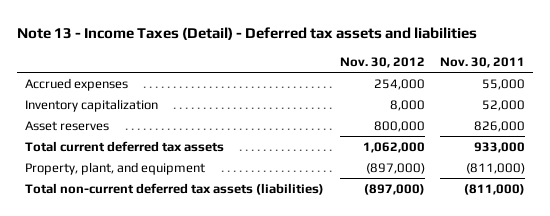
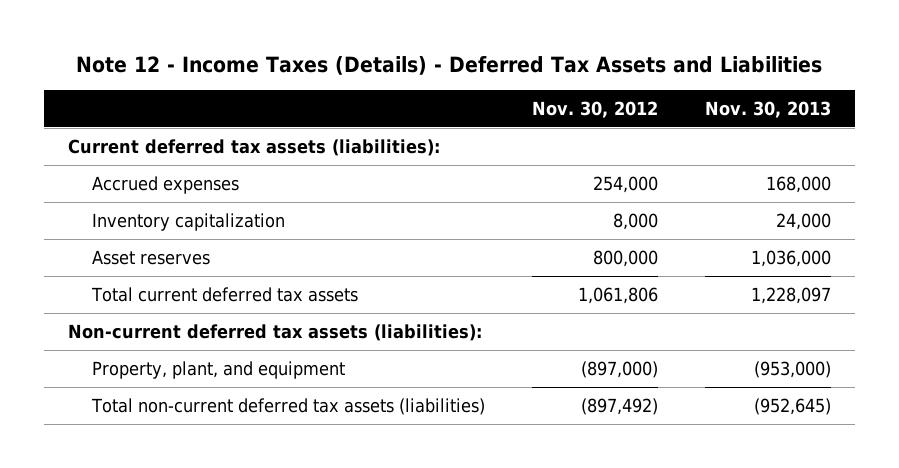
- Note 13 - Income Taxes (Detail) - Deferred tax assets and liabilities
+ Note 12 - Income Taxes (Details) - Deferred Tax Assets and Liabilities
- | Nov. 30, 2012 | Nov. 30, 2011
+ | Nov. 30, 2012 | Nov. 30, 2013
+ Current deferred tax assets (liabilities):
- Total current deferred tax assets | 1,062,000 | 933,000
+ Total current deferred tax assets | 1,061,806 | 1,228,097
+ Non-current deferred tax assets (liabilities):
- Total non-current deferred tax assets (liabilities) | (897,000) | (811,000)
+ Total non-current deferred tax assets (liabilities) | (897,492) | (952,645)

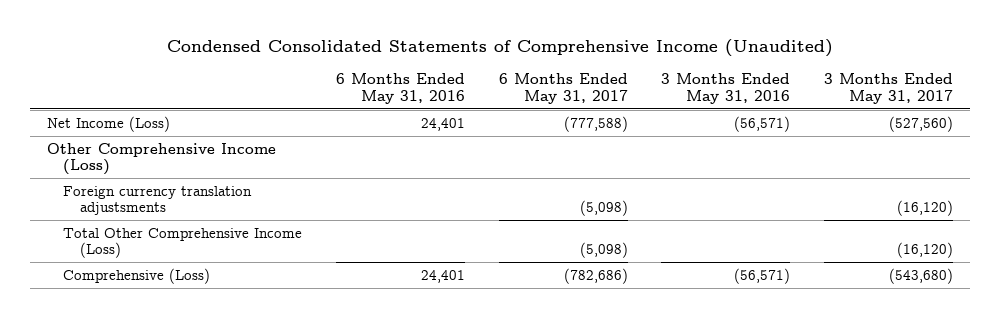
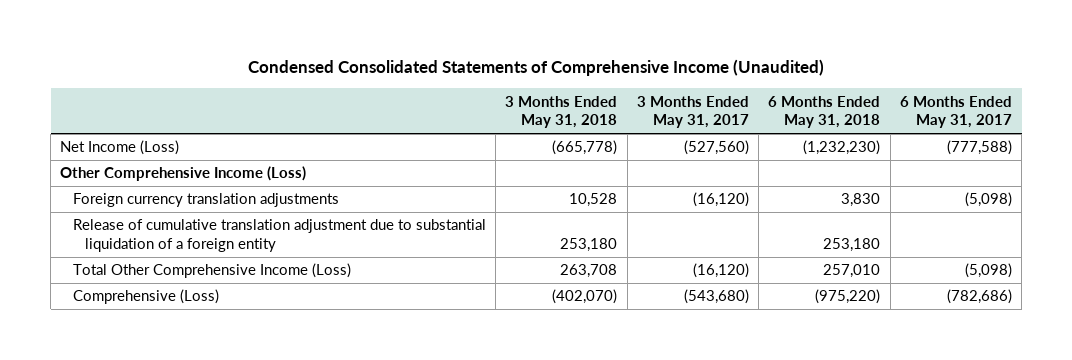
- | 6 Months Ended May 31, 2016 | 6 Months Ended May 31, 2017 | 3 Months Ended May 31, 2016 | 3 Months Ended May 31, 2017
+ | 3 Months Ended May 31, 2018 | 3 Months Ended May 31, 2017 | 6 Months Ended May 31, 2018 | 6 Months Ended May 31, 2017
- Foreign currency translation adjustsments | | (5,098) | | (16,120)
+ Foreign currency translation adjustments | 10,528 | (16,120) | 3,830 | (5,098)
+ Release of cumulative translation adjustment due to substantial liquidation of a foreign entity | 253,180 | | 253,180 |

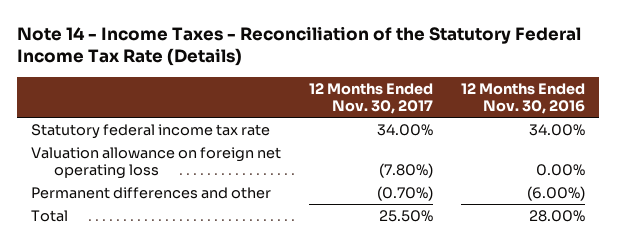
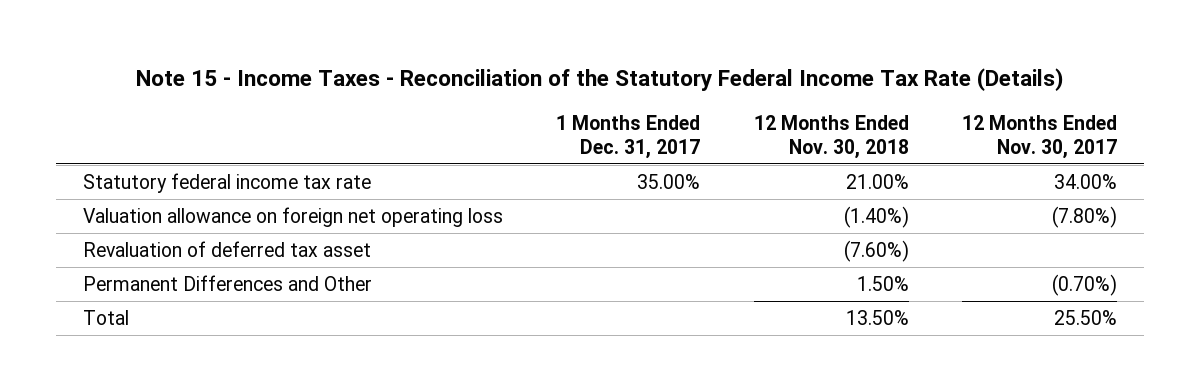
- Note 14 - Income Taxes - Reconciliation of the Statutory Federal Income Tax Rate (Details)
+ Note 15 - Income Taxes - Reconciliation of the Statutory Federal Income Tax Rate (Details)
- | 12 Months Ended Nov. 30, 2017 | 12 Months Ended Nov. 30, 2016
+ | 1 Months Ended Dec. 31, 2017 | 12 Months Ended Nov. 30, 2018 | 12 Months Ended Nov. 30, 2017
- Permanent differences and other | (0.70%) | (6.00%)
+ Revaluation of deferred tax asset | | (7.60%) |
+ Permanent Differences and Other | | 1.50% | (0.70%)

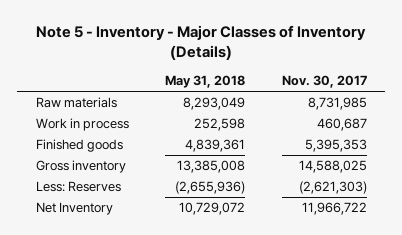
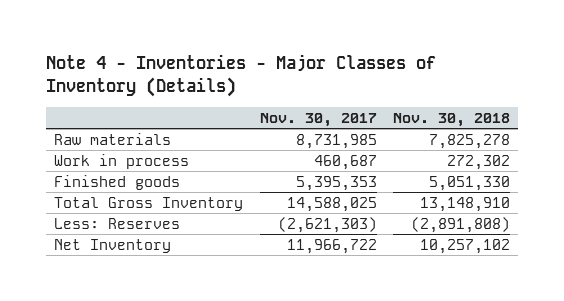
- Note 5 - Inventory - Major Classes of Inventory (Details)
+ Note 4 - Inventories - Major Classes of Inventory (Details)
- | May 31, 2018 | Nov. 30, 2017
+ | Nov. 30, 2017 | Nov. 30, 2018
- Gross inventory | 13,385,008 | 14,588,025
+ Total Gross Inventory | 14,588,025 | 13,148,910

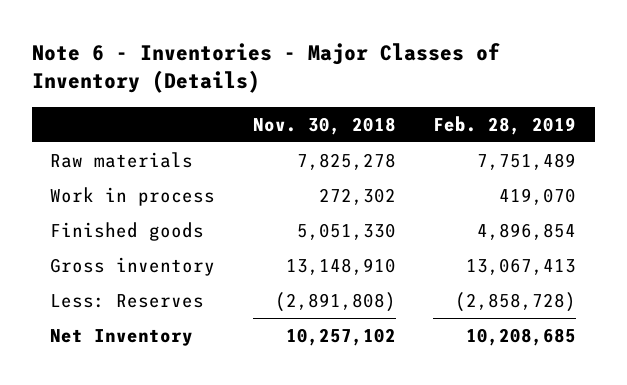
- Note 4 - Inventories - Major Classes of Inventory (Details)
+ Note 6 - Inventories - Major Classes of Inventory (Details)
- | Nov. 30, 2017 | Nov. 30, 2018
+ | Nov. 30, 2018 | Feb. 28, 2019
- Total Gross Inventory | 14,588,025 | 13,148,910
+ Gross inventory | 13,148,910 | 13,067,413

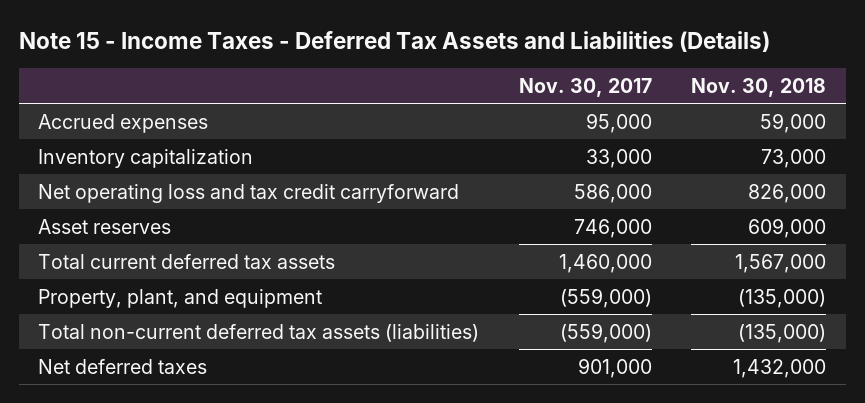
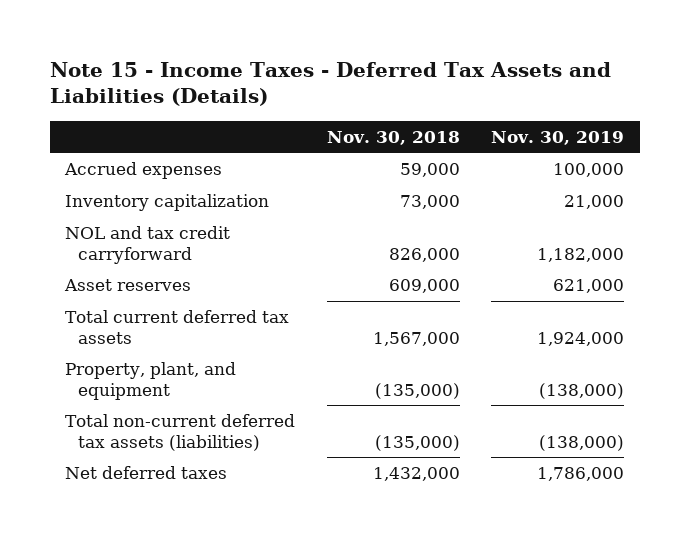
- | Nov. 30, 2017 | Nov. 30, 2018
+ | Nov. 30, 2018 | Nov. 30, 2019
- Net operating loss and tax credit carryforward | 586,000 | 826,000
+ NOL and tax credit carryforward | 826,000 | 1,182,000

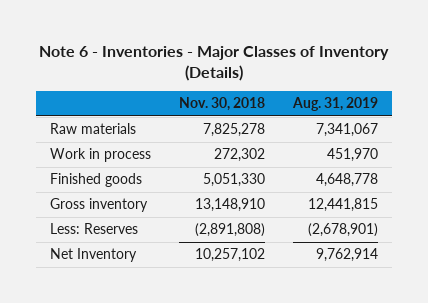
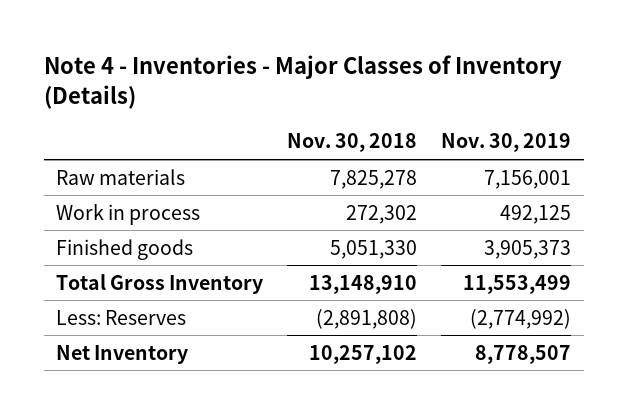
- Note 6 - Inventories - Major Classes of Inventory (Details)
+ Note 4 - Inventories - Major Classes of Inventory (Details)
- | Nov. 30, 2018 | Aug. 31, 2019
+ | Nov. 30, 2018 | Nov. 30, 2019
- Gross inventory | 13,148,910 | 12,441,815
+ Total Gross Inventory | 13,148,910 | 11,553,499

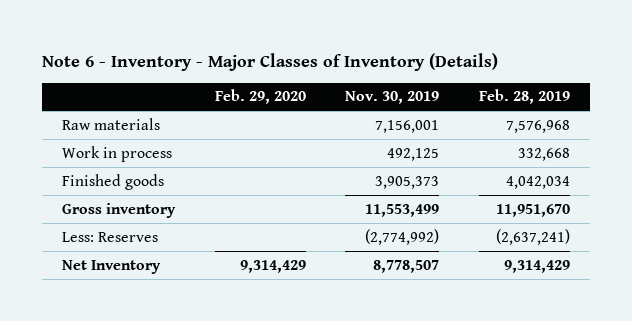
- Note 4 - Inventories - Major Classes of Inventory (Details)
+ Note 6 - Inventory - Major Classes of Inventory (Details)
- | Nov. 30, 2018 | Nov. 30, 2019
+ | Feb. 29, 2020 | Nov. 30, 2019 | Feb. 28, 2019
- Total Gross Inventory | 13,148,910 | 11,553,499
+ Gross inventory | | 11,553,499 | 11,951,670

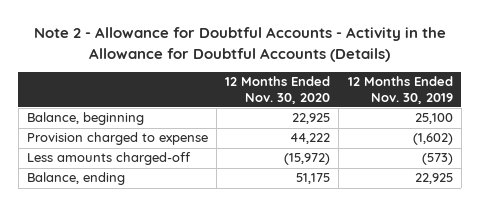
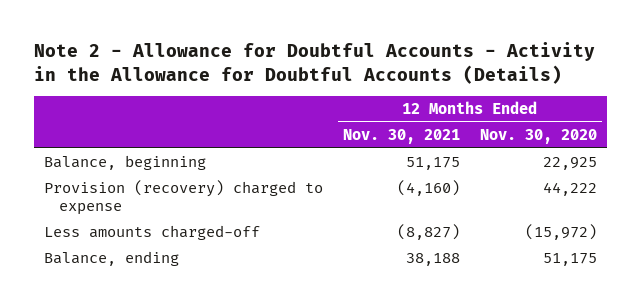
- | 12 Months Ended Nov. 30, 2020 | 12 Months Ended Nov. 30, 2019
+ | 12 Months Ended Nov. 30, 2021 | 12 Months Ended Nov. 30, 2020
- Provision charged to expense | 44,222 | (1,602)
+ Provision (recovery) charged to expense | (4,160) | 44,222

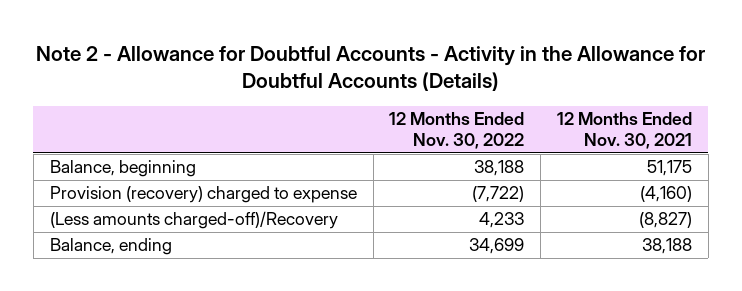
- | 12 Months Ended Nov. 30, 2021 | 12 Months Ended Nov. 30, 2020
+ | 12 Months Ended Nov. 30, 2022 | 12 Months Ended Nov. 30, 2021
- Less amounts charged-off | (8,827) | (15,972)
+ (Less amounts charged-off)/Recovery | 4,233 | (8,827)

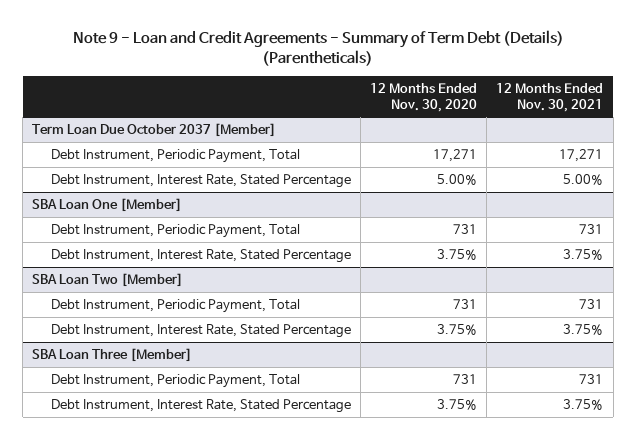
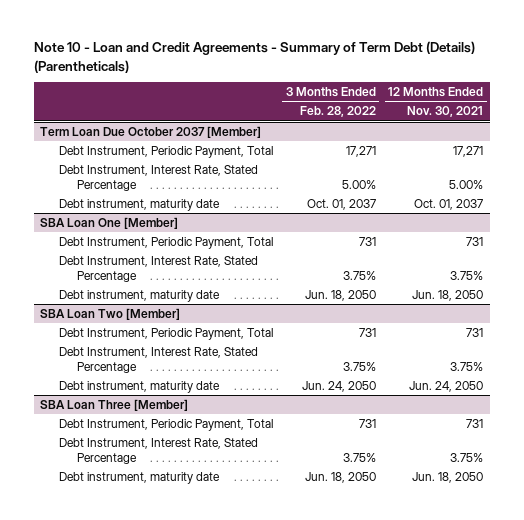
- Note 9 - Loan and Credit Agreements - Summary of Term Debt (Details) (Parentheticals)
+ Note 10 - Loan and Credit Agreements - Summary of Term Debt (Details) (Parentheticals)
- | 12 Months Ended Nov. 30, 2020 | 12 Months Ended Nov. 30, 2021
+ | 3 Months Ended Feb. 28, 2022 | 12 Months Ended Nov. 30, 2021
@ Term Loan Due October 2037 [Member]
+ Debt instrument, maturity date | Oct. 01, 2037 | Oct. 01, 2037
@ SBA Loan One [Member]
+ Debt instrument, maturity date | Jun. 18, 2050 | Jun. 18, 2050
@ SBA Loan Two [Member]
+ Debt instrument, maturity date | Jun. 24, 2050 | Jun. 24, 2050
@ SBA Loan Three [Member]
+ Debt instrument, maturity date | Jun. 18, 2050 | Jun. 18, 2050

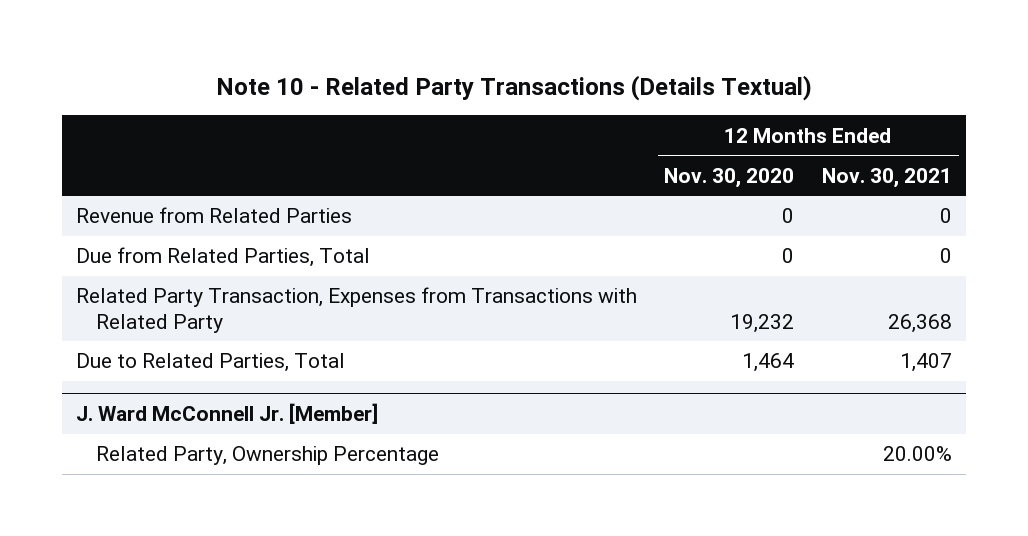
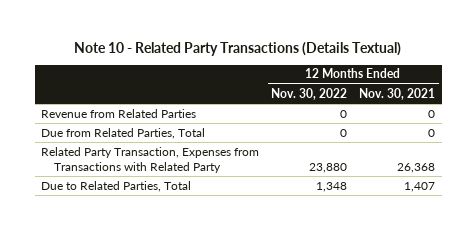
- | 12 Months Ended Nov. 30, 2020 | 12 Months Ended Nov. 30, 2021
+ | 12 Months Ended Nov. 30, 2022 | 12 Months Ended Nov. 30, 2021
- J. Ward McConnell Jr. [Member]
- Related Party, Ownership Percentage | | 20.00%

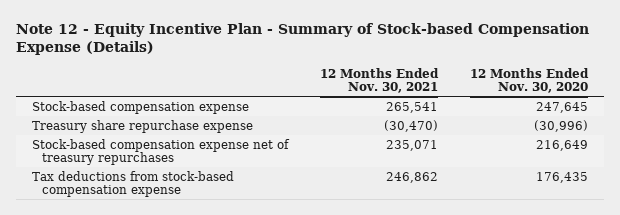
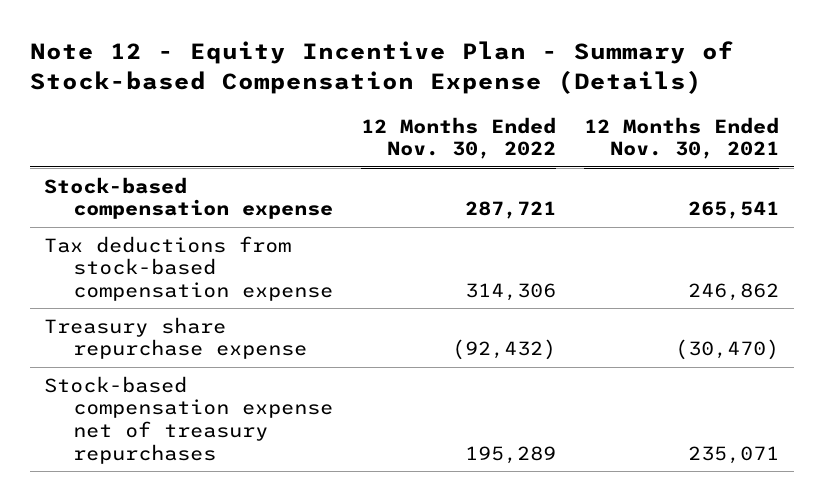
- | 12 Months Ended Nov. 30, 2021 | 12 Months Ended Nov. 30, 2020
+ | 12 Months Ended Nov. 30, 2022 | 12 Months Ended Nov. 30, 2021
moved up: Tax deductions from stock-based compensation expense | 314,306 | 246,862

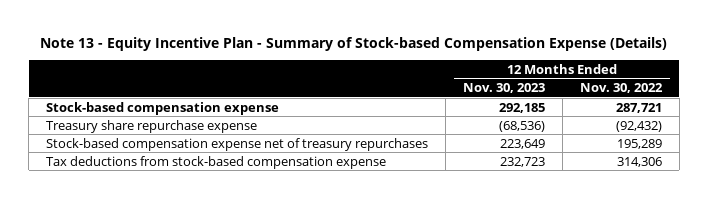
- Note 12 - Equity Incentive Plan - Summary of Stock-based Compensation Expense (Details)
+ Note 13 - Equity Incentive Plan - Summary of Stock-based Compensation Expense (Details)
- | 12 Months Ended Nov. 30, 2022 | 12 Months Ended Nov. 30, 2021
+ | 12 Months Ended Nov. 30, 2023 | 12 Months Ended Nov. 30, 2022
moved down: Tax deductions from stock-based compensation expense | 232,723 | 314,306

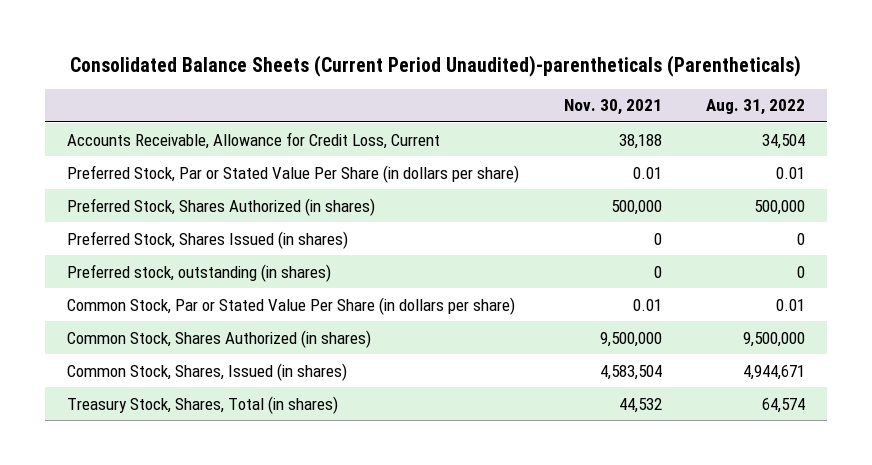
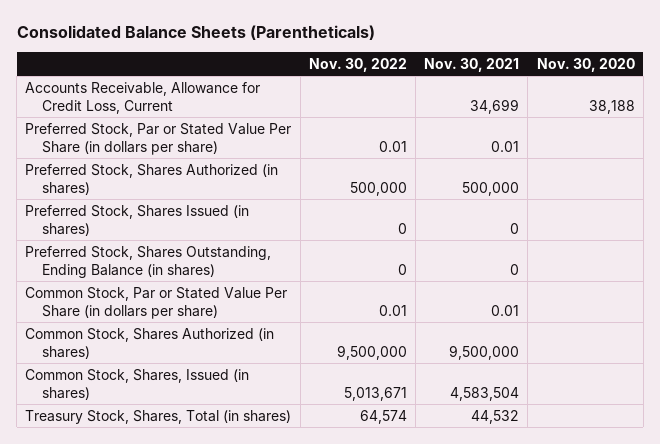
- Consolidated Balance Sheets (Current Period Unaudited)-parentheticals (Parentheticals)
+ Consolidated Balance Sheets (Parentheticals)
- | Nov. 30, 2021 | Aug. 31, 2022
+ | Nov. 30, 2022 | Nov. 30, 2021 | Nov. 30, 2020
- Accounts Receivable, Allowance for Credit Loss, Current | 38,188 | 34,504
+ Accounts Receivable, Allowance for Credit Loss, Current | | 34,699 | 38,188
- Preferred stock, outstanding (in shares) | 0 | 0
+ Preferred Stock, Shares Outstanding, Ending Balance (in shares) | 0 | 0 |

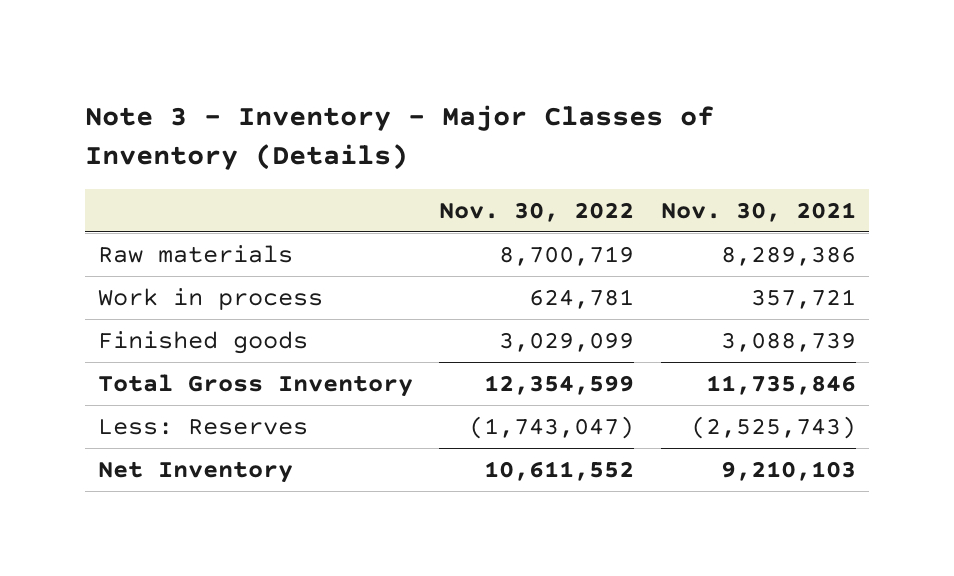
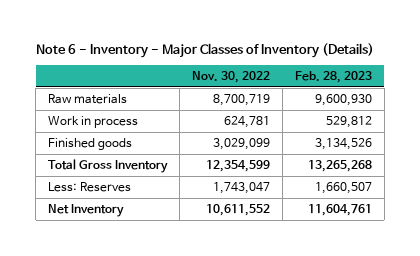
- Note 3 - Inventory - Major Classes of Inventory (Details)
+ Note 6 - Inventory - Major Classes of Inventory (Details)
- | Nov. 30, 2022 | Nov. 30, 2021
+ | Nov. 30, 2022 | Feb. 28, 2023
- Less: Reserves | (1,743,047) | (2,525,743)
+ Less: Reserves | 1,743,047 | 1,660,507

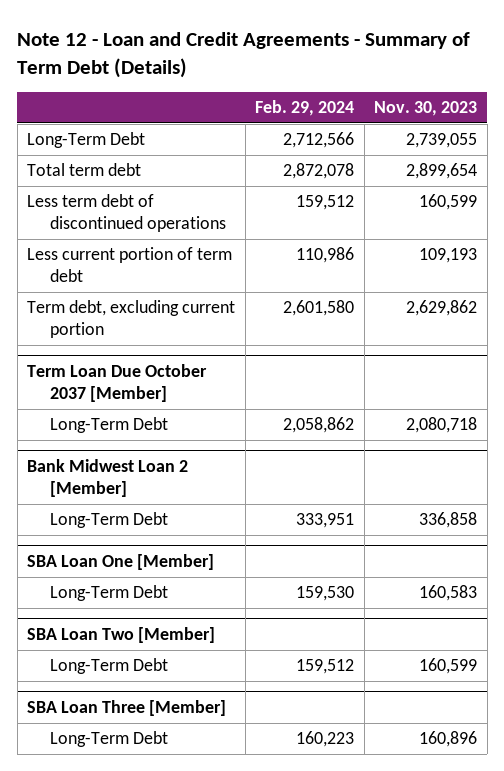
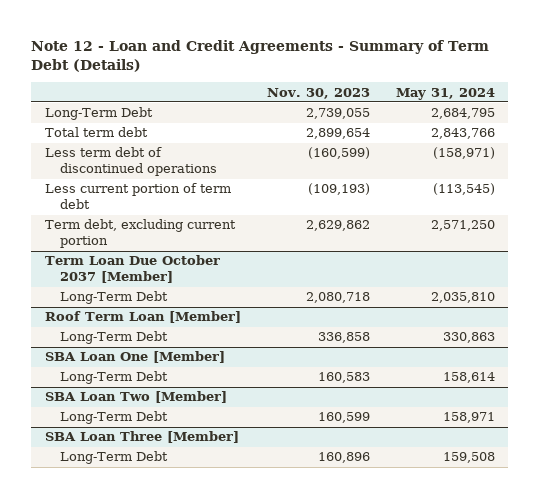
- | Feb. 29, 2024 | Nov. 30, 2023
+ | Nov. 30, 2023 | May 31, 2024
- Less term debt of discontinued operations | 159,512 | 160,599
- Less current portion of term debt | 110,986 | 109,193
+ Less term debt of discontinued operations | (160,599) | (158,971)
+ Less current portion of term debt | (109,193) | (113,545)
- Bank Midwest Loan 2 [Member]
+ Roof Term Loan [Member]

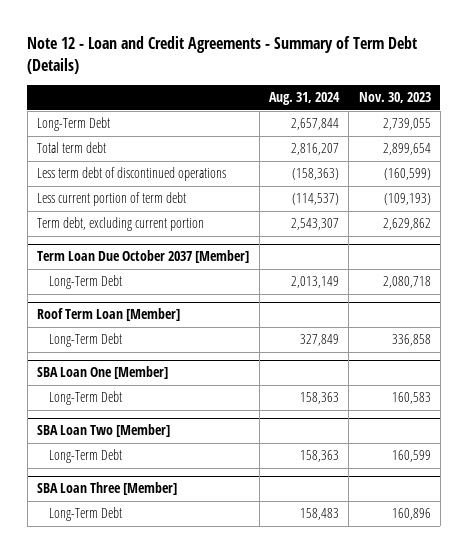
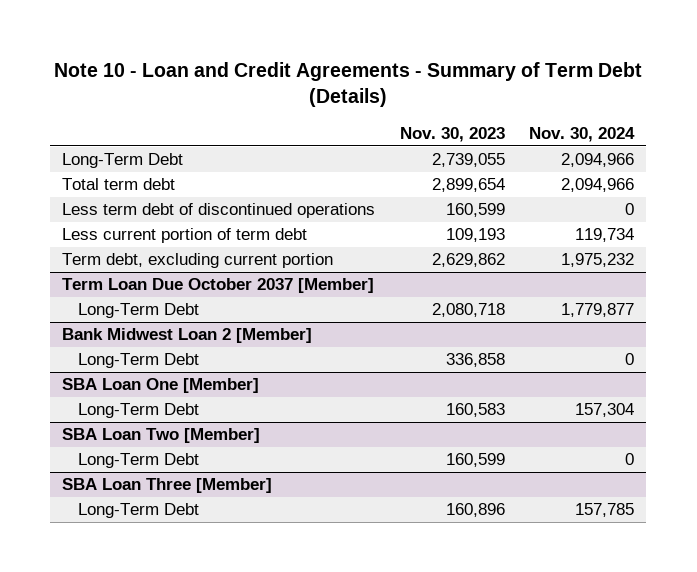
- Note 12 - Loan and Credit Agreements - Summary of Term Debt (Details)
+ Note 10 - Loan and Credit Agreements - Summary of Term Debt (Details)
- | Aug. 31, 2024 | Nov. 30, 2023
+ | Nov. 30, 2023 | Nov. 30, 2024
- Less term debt of discontinued operations | (158,363) | (160,599)
- Less current portion of term debt | (114,537) | (109,193)
+ Less term debt of discontinued operations | 160,599 | 0
+ Less current portion of term debt | 109,193 | 119,734
- Roof Term Loan [Member]
+ Bank Midwest Loan 2 [Member]

